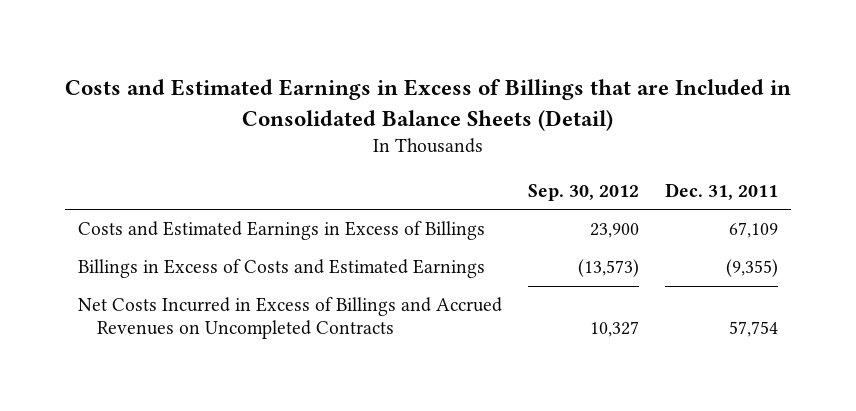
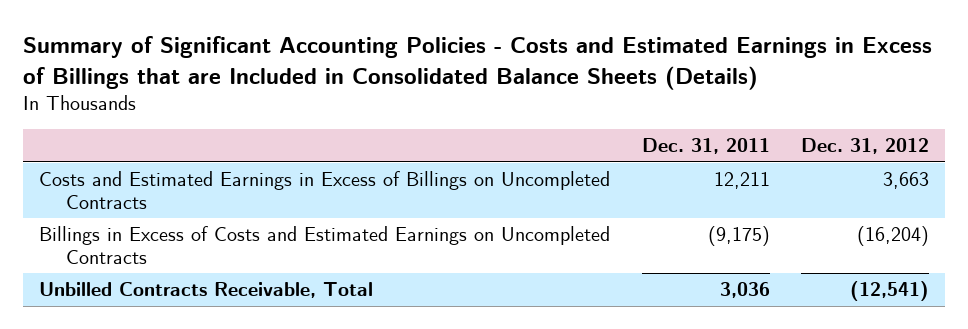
- Costs and Estimated Earnings in Excess of Billings that are Included in Consolidated Balance Sheets (Detail)
+ Summary of Significant Accounting Policies - Costs and Estimated Earnings in Excess of Billings that are Included in Consolidated Balance Sheets (Details)
- | Sep. 30, 2012 | Dec. 31, 2011
+ | Dec. 31, 2011 | Dec. 31, 2012
- Costs and Estimated Earnings in Excess of Billings | 23,900 | 67,109
- Billings in Excess of Costs and Estimated Earnings | (13,573) | (9,355)
- Net Costs Incurred in Excess of Billings and Accrued Revenues on Uncompleted Contracts | 10,327 | 57,754
+ Costs and Estimated Earnings in Excess of Billings on Uncompleted Contracts | 12,211 | 3,663
+ Billings in Excess of Costs and Estimated Earnings on Uncompleted Contracts | (9,175) | (16,204)
+ Unbilled Contracts Receivable, Total | 3,036 | (12,541)

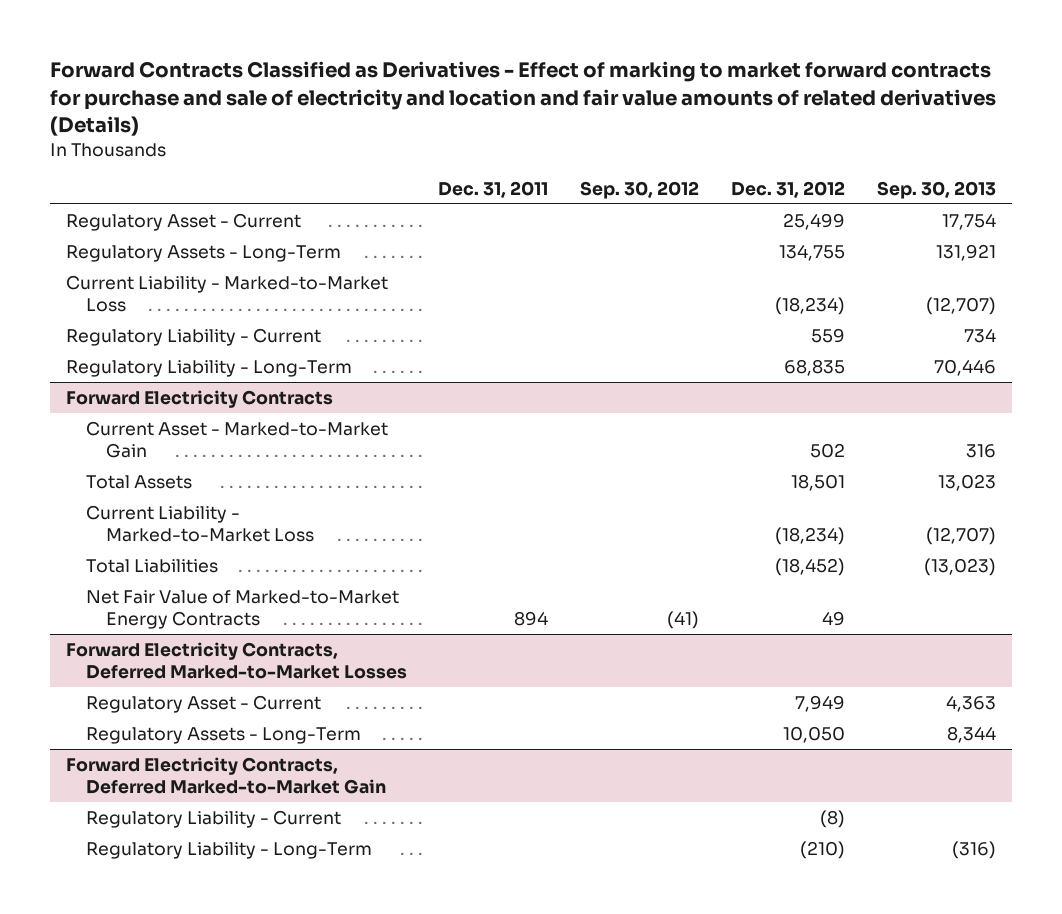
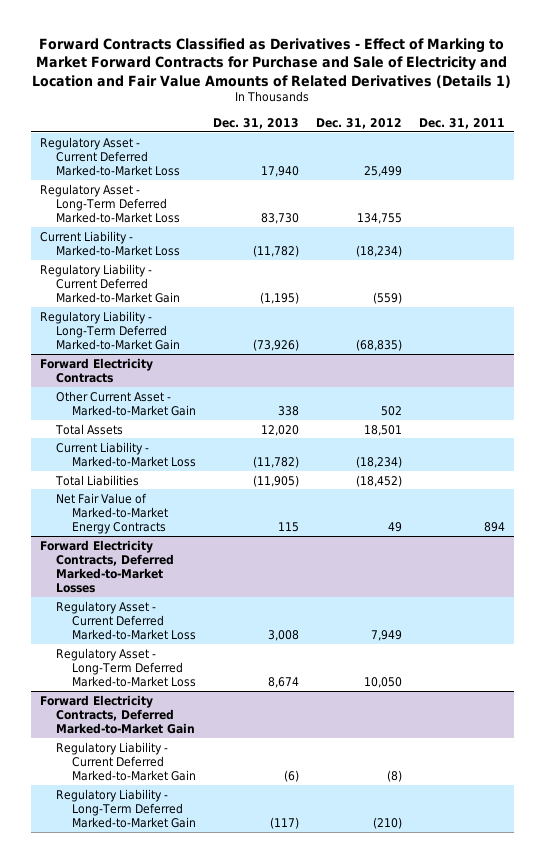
- Forward Contracts Classified as Derivatives - Effect of marking to market forward contracts for purchase and sale of electricity and location and fair value amounts of related derivatives (Details)
+ Forward Contracts Classified as Derivatives - Effect of Marking to Market Forward Contracts for Purchase and Sale of Electricity and Location and Fair Value Amounts of Related Derivatives (Details 1)
- | Dec. 31, 2011 | Sep. 30, 2012 | Dec. 31, 2012 | Sep. 30, 2013
+ | Dec. 31, 2013 | Dec. 31, 2012 | Dec. 31, 2011
- Regulatory Asset - Current | | | 25,499 | 17,754
- Regulatory Assets - Long-Term | | | 134,755 | 131,921
+ Regulatory Asset - Current Deferred Marked-to-Market Loss | 17,940 | 25,499 |
+ Regulatory Asset - Long-Term Deferred Marked-to-Market Loss | 83,730 | 134,755 |
- Regulatory Liability - Current | | | 559 | 734
- Regulatory Liability - Long-Term | | | 68,835 | 70,446
+ Regulatory Liability - Current Deferred Marked-to-Market Gain | (1,195) | (559) |
+ Regulatory Liability - Long-Term Deferred Marked-to-Market Gain | (73,926) | (68,835) |
@ Forward Electricity Contracts
- Current Asset - Marked-to-Market Gain | | | 502 | 316
+ Other Current Asset - Marked-to-Market Gain | 338 | 502 |
@ Forward Electricity Contracts, Deferred Marked-to-Market Losses
- Regulatory Asset - Current | | | 7,949 | 4,363
- Regulatory Assets - Long-Term | | | 10,050 | 8,344
+ Regulatory Asset - Current Deferred Marked-to-Market Loss | 3,008 | 7,949 |
+ Regulatory Asset - Long-Term Deferred Marked-to-Market Loss | 8,674 | 10,050 |
@ Forward Electricity Contracts, Deferred Marked-to-Market Gain
- Regulatory Liability - Current | | | (8) |
- Regulatory Liability - Long-Term | | | (210) | (316)
+ Regulatory Liability - Current Deferred Marked-to-Market Gain | (6) | (8) |
+ Regulatory Liability - Long-Term Deferred Marked-to-Market Gain | (117) | (210) |

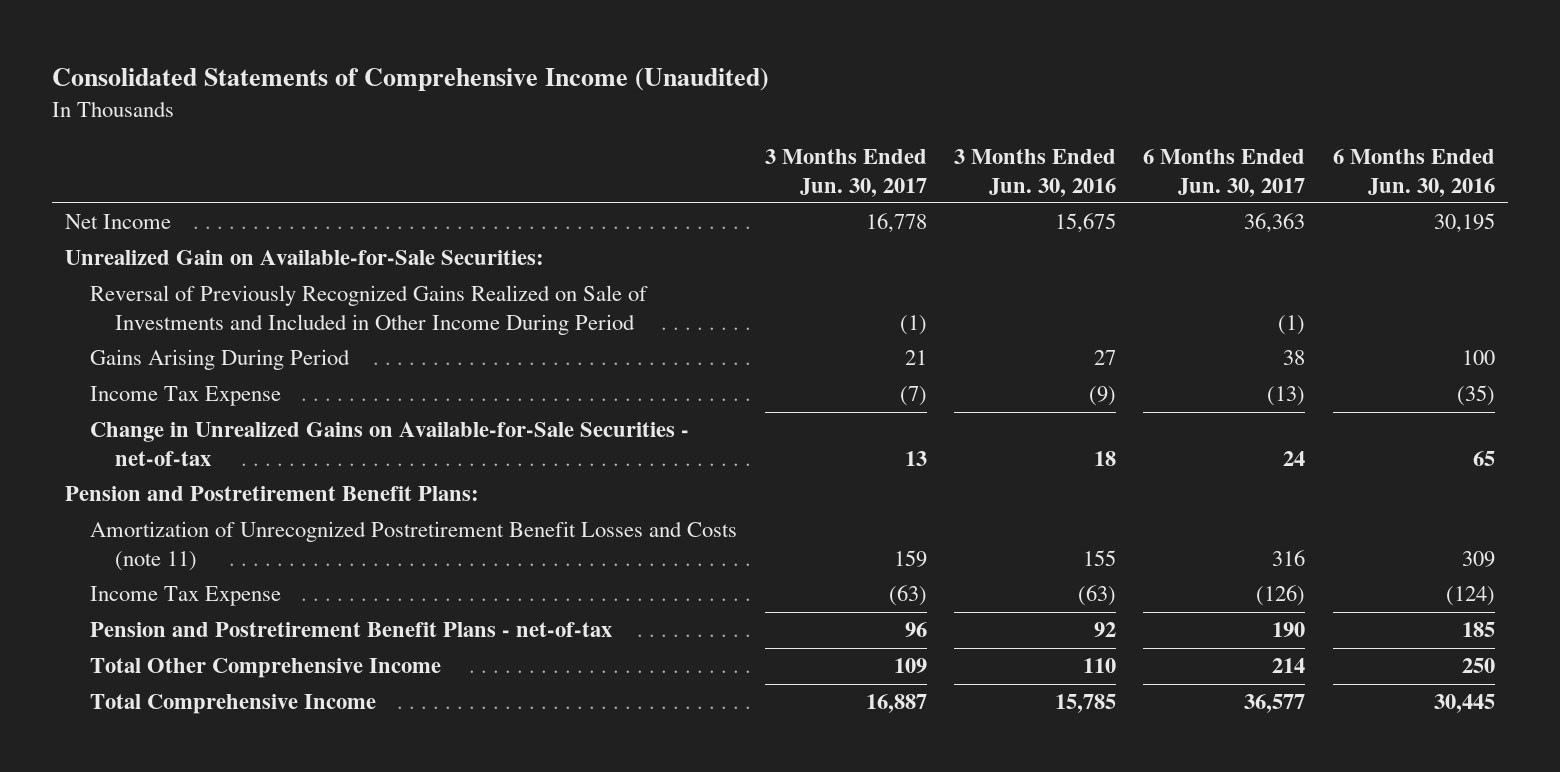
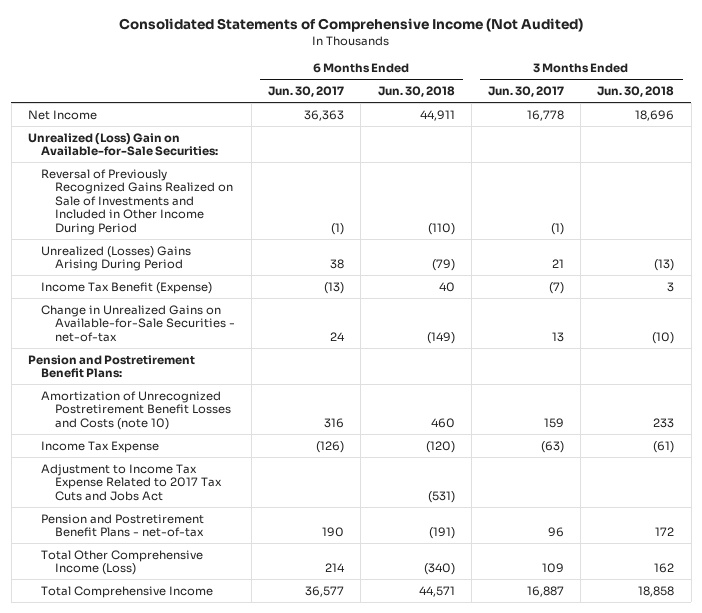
- Consolidated Statements of Comprehensive Income (Unaudited)
+ Consolidated Statements of Comprehensive Income (Not Audited)
- | 3 Months Ended Jun. 30, 2017 | 3 Months Ended Jun. 30, 2016 | 6 Months Ended Jun. 30, 2017 | 6 Months Ended Jun. 30, 2016
+ | 6 Months Ended Jun. 30, 2017 | 6 Months Ended Jun. 30, 2018 | 3 Months Ended Jun. 30, 2017 | 3 Months Ended Jun. 30, 2018
- Unrealized Gain on Available-for-Sale Securities:
+ Unrealized (Loss) Gain on Available-for-Sale Securities:
- Gains Arising During Period | 21 | 27 | 38 | 100
- Income Tax Expense | (7) | (9) | (13) | (35)
+ Unrealized (Losses) Gains Arising During Period | 38 | (79) | 21 | (13)
+ Income Tax Benefit (Expense) | (13) | 40 | (7) | 3
- Amortization of Unrecognized Postretirement Benefit Losses and Costs (note 11) | 159 | 155 | 316 | 309
+ Amortization of Unrecognized Postretirement Benefit Losses and Costs (note 10) | 316 | 460 | 159 | 233
+ Adjustment to Income Tax Expense Related to 2017 Tax Cuts and Jobs Act | | (531) | |
- Total Other Comprehensive Income | 109 | 110 | 214 | 250
+ Total Other Comprehensive Income (Loss) | 214 | (340) | 109 | 162

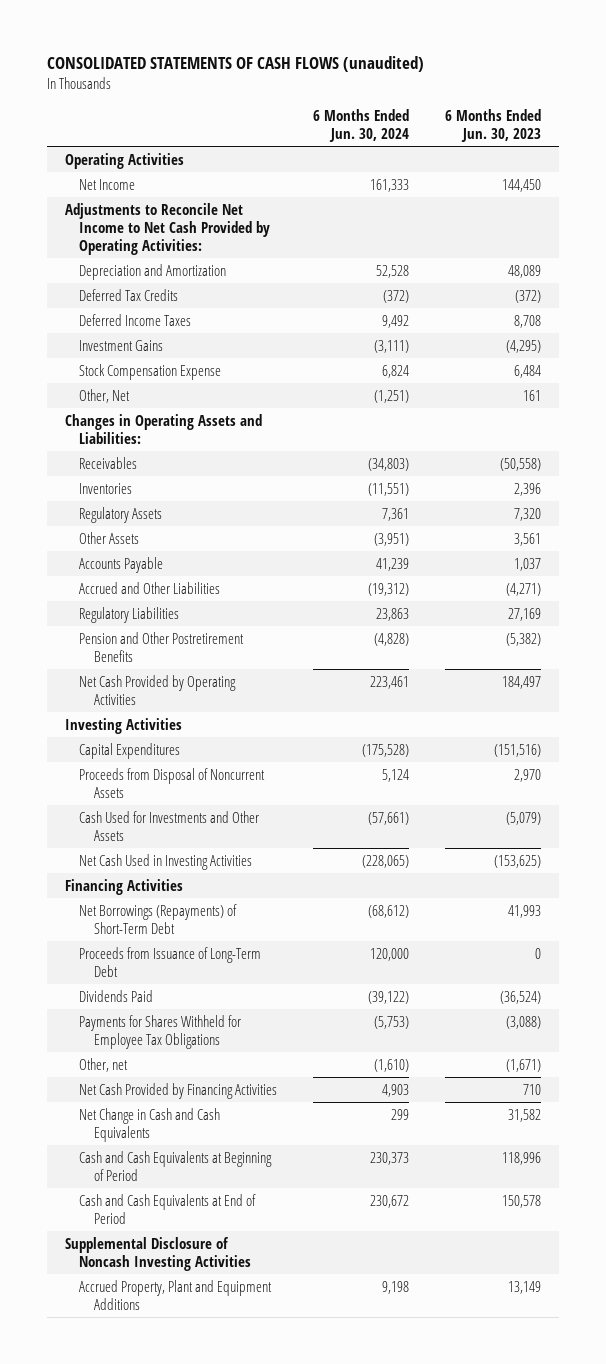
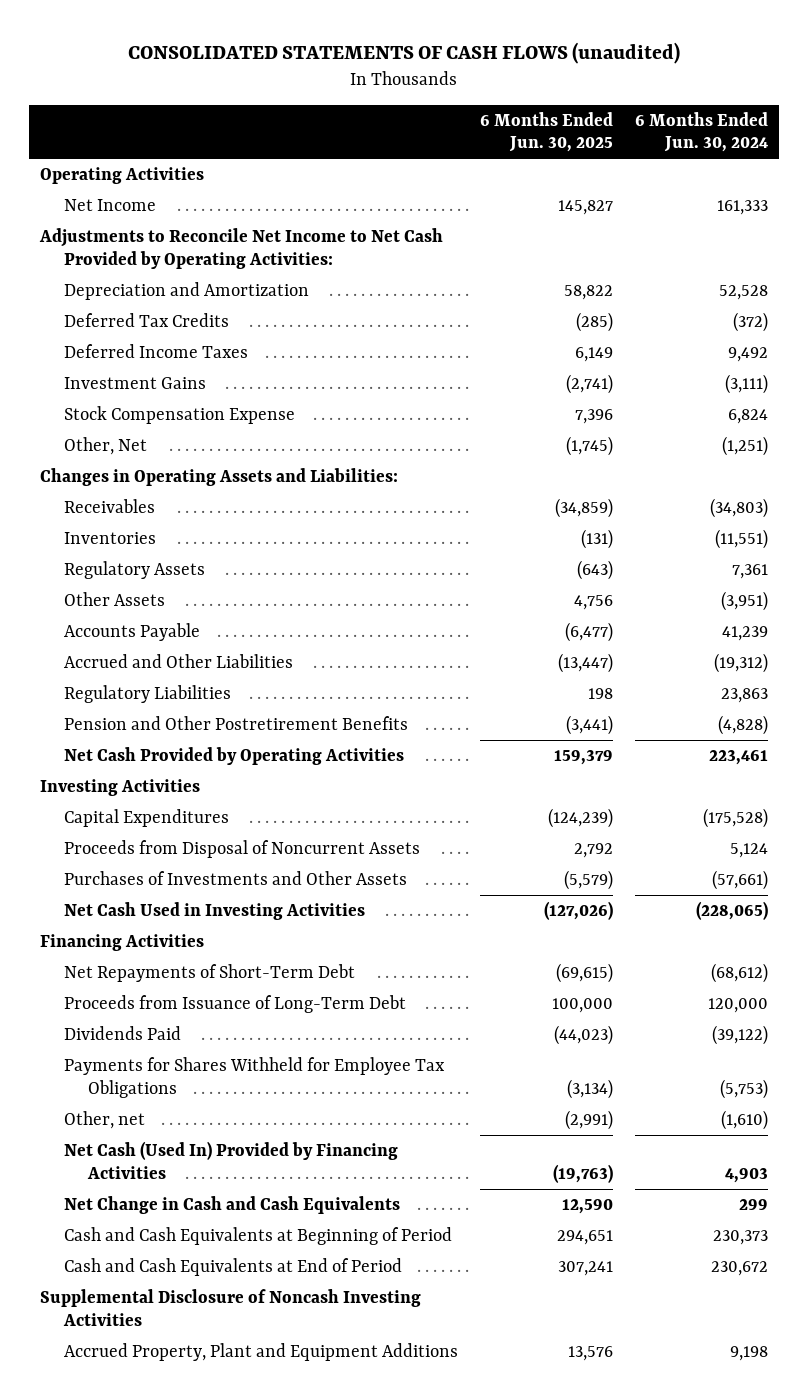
- | 6 Months Ended Jun. 30, 2024 | 6 Months Ended Jun. 30, 2023
+ | 6 Months Ended Jun. 30, 2025 | 6 Months Ended Jun. 30, 2024
- Cash Used for Investments and Other Assets | (57,661) | (5,079)
+ Purchases of Investments and Other Assets | (5,579) | (57,661)
- Net Borrowings (Repayments) of Short-Term Debt | (68,612) | 41,993
+ Net Repayments of Short-Term Debt | (69,615) | (68,612)
- Net Cash Provided by Financing Activities | 4,903 | 710
+ Net Cash (Used In) Provided by Financing Activities | (19,763) | 4,903

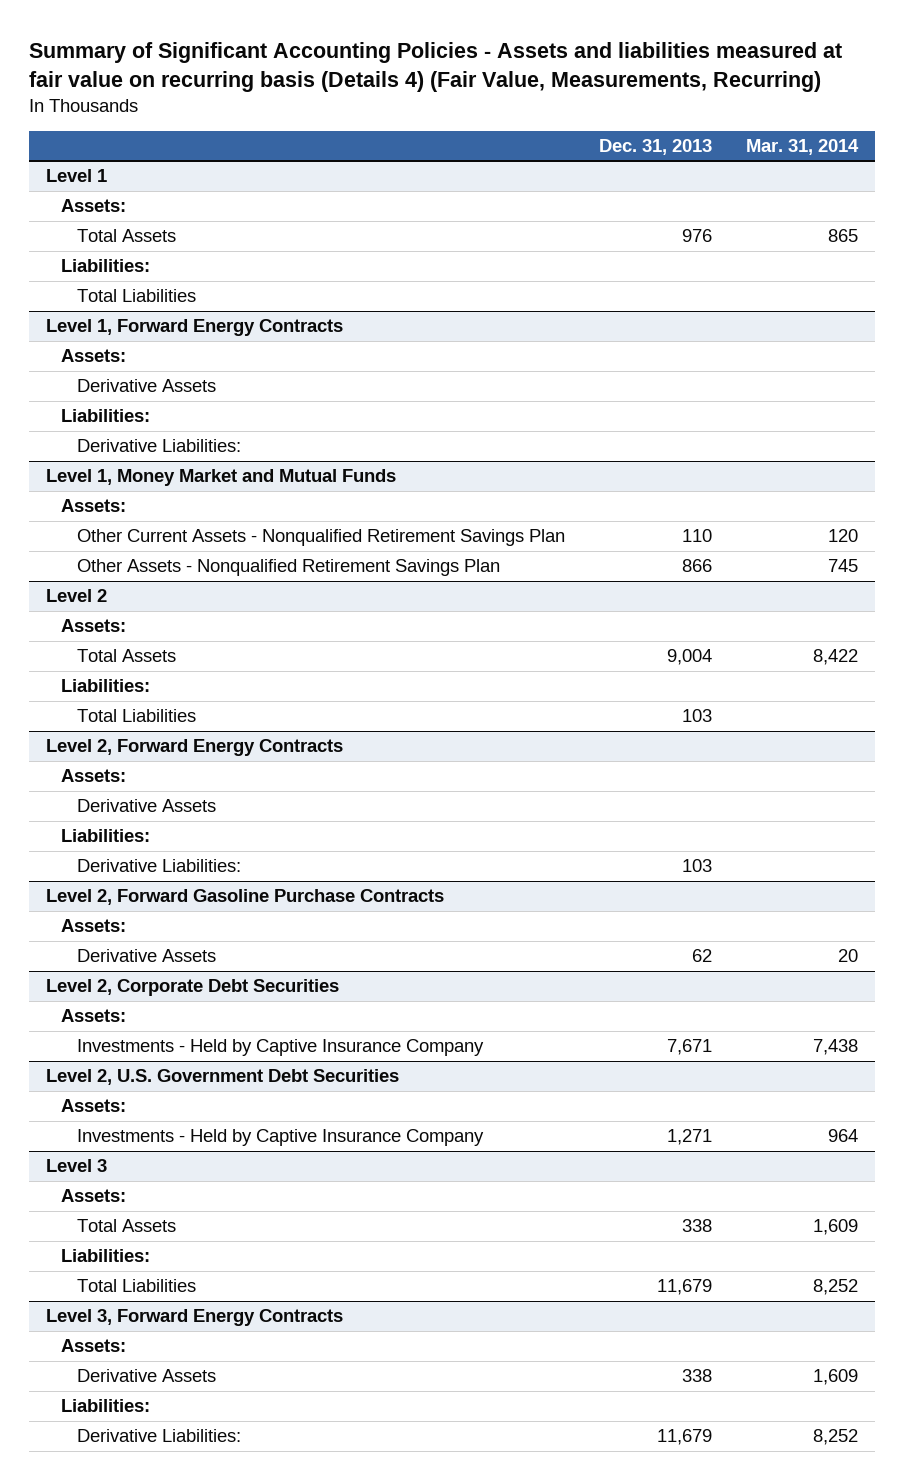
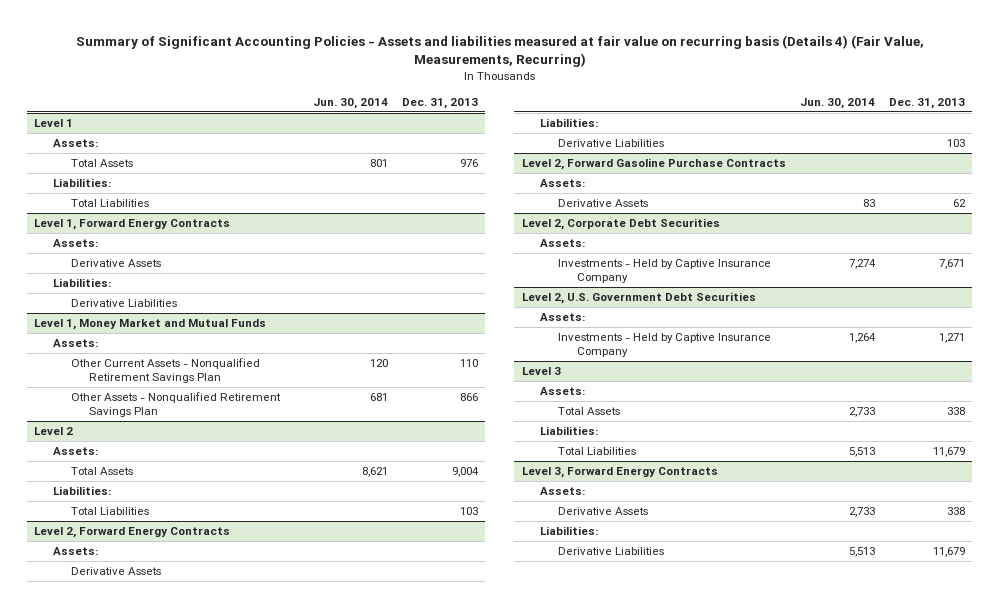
- | Dec. 31, 2013 | Mar. 31, 2014
+ | Jun. 30, 2014 | Dec. 31, 2013
@ Level 1, Forward Energy Contracts
- Derivative Liabilities:
+ Derivative Liabilities
@ Level 2, Forward Energy Contracts
- Derivative Liabilities: | 103 |
+ Derivative Liabilities | | 103
@ Level 3, Forward Energy Contracts
- Derivative Liabilities: | 11,679 | 8,252
+ Derivative Liabilities | 5,513 | 11,679

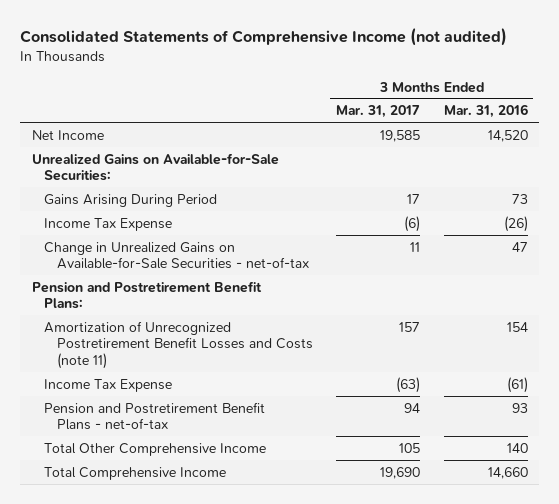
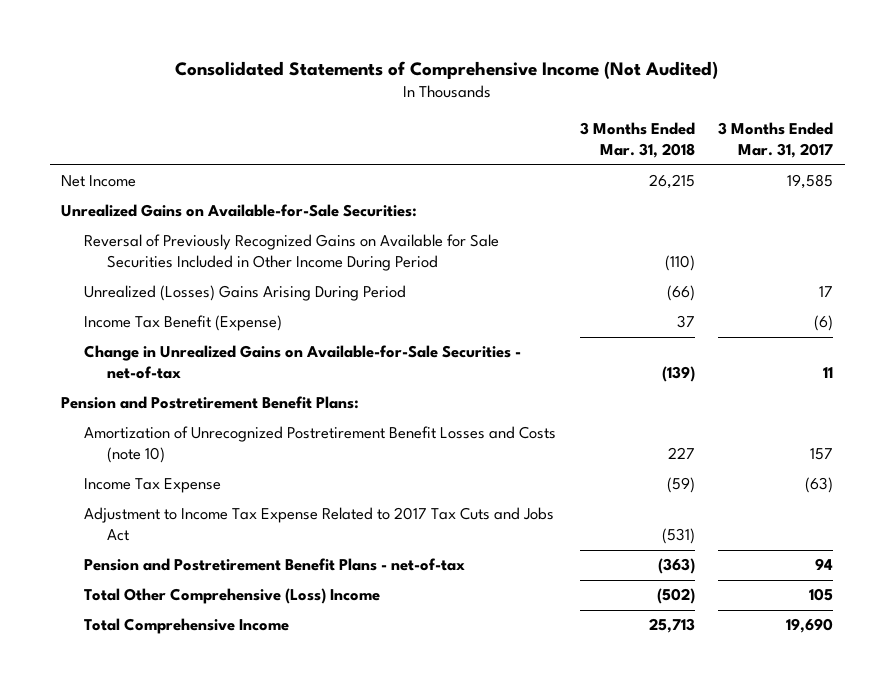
- Consolidated Statements of Comprehensive Income (not audited)
+ Consolidated Statements of Comprehensive Income (Not Audited)
- | 3 Months Ended Mar. 31, 2017 | 3 Months Ended Mar. 31, 2016
+ | 3 Months Ended Mar. 31, 2018 | 3 Months Ended Mar. 31, 2017
- Gains Arising During Period | 17 | 73
- Income Tax Expense | (6) | (26)
+ Reversal of Previously Recognized Gains on Available for Sale Securities Included in Other Income During Period | (110) |
+ Unrealized (Losses) Gains Arising During Period | (66) | 17
+ Income Tax Benefit (Expense) | 37 | (6)
- Amortization of Unrecognized Postretirement Benefit Losses and Costs (note 11) | 157 | 154
+ Amortization of Unrecognized Postretirement Benefit Losses and Costs (note 10) | 227 | 157
+ Adjustment to Income Tax Expense Related to 2017 Tax Cuts and Jobs Act | (531) |
- Total Other Comprehensive Income | 105 | 140
+ Total Other Comprehensive (Loss) Income | (502) | 105

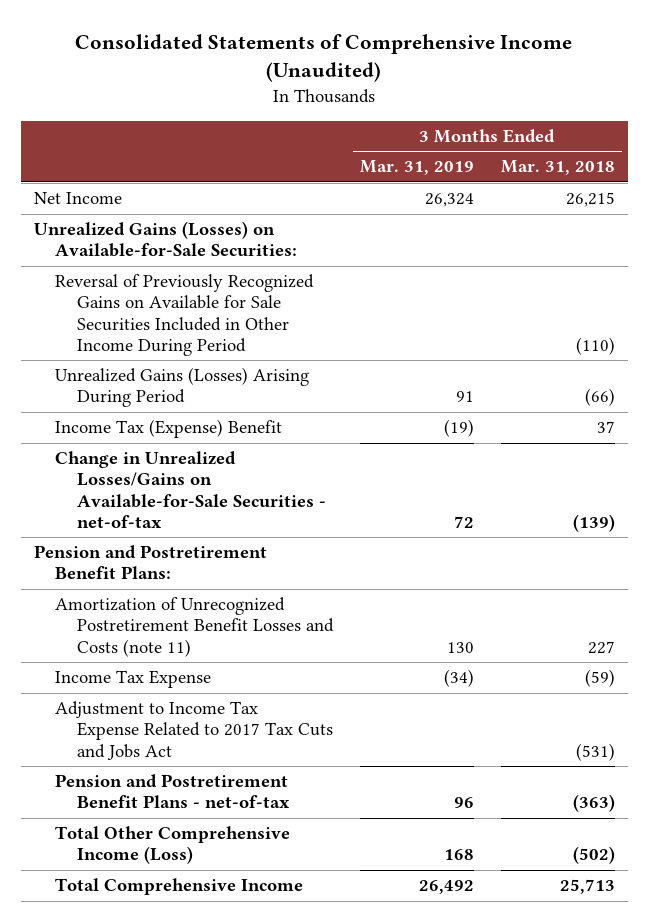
- Consolidated Statements of Comprehensive Income (Not Audited)
+ Consolidated Statements of Comprehensive Income (Unaudited)
- | 3 Months Ended Mar. 31, 2018 | 3 Months Ended Mar. 31, 2017
+ | 3 Months Ended Mar. 31, 2019 | 3 Months Ended Mar. 31, 2018
- Unrealized Gains on Available-for-Sale Securities:
+ Unrealized Gains (Losses) on Available-for-Sale Securities:
- Unrealized (Losses) Gains Arising During Period | (66) | 17
- Income Tax Benefit (Expense) | 37 | (6)
- Change in Unrealized Gains on Available-for-Sale Securities - net-of-tax | (139) | 11
+ Unrealized Gains (Losses) Arising During Period | 91 | (66)
+ Income Tax (Expense) Benefit | (19) | 37
+ Change in Unrealized Losses/Gains on Available-for-Sale Securities - net-of-tax | 72 | (139)
- Amortization of Unrecognized Postretirement Benefit Losses and Costs (note 10) | 227 | 157
+ Amortization of Unrecognized Postretirement Benefit Losses and Costs (note 11) | 130 | 227
- Total Other Comprehensive (Loss) Income | (502) | 105
+ Total Other Comprehensive Income (Loss) | 168 | (502)

